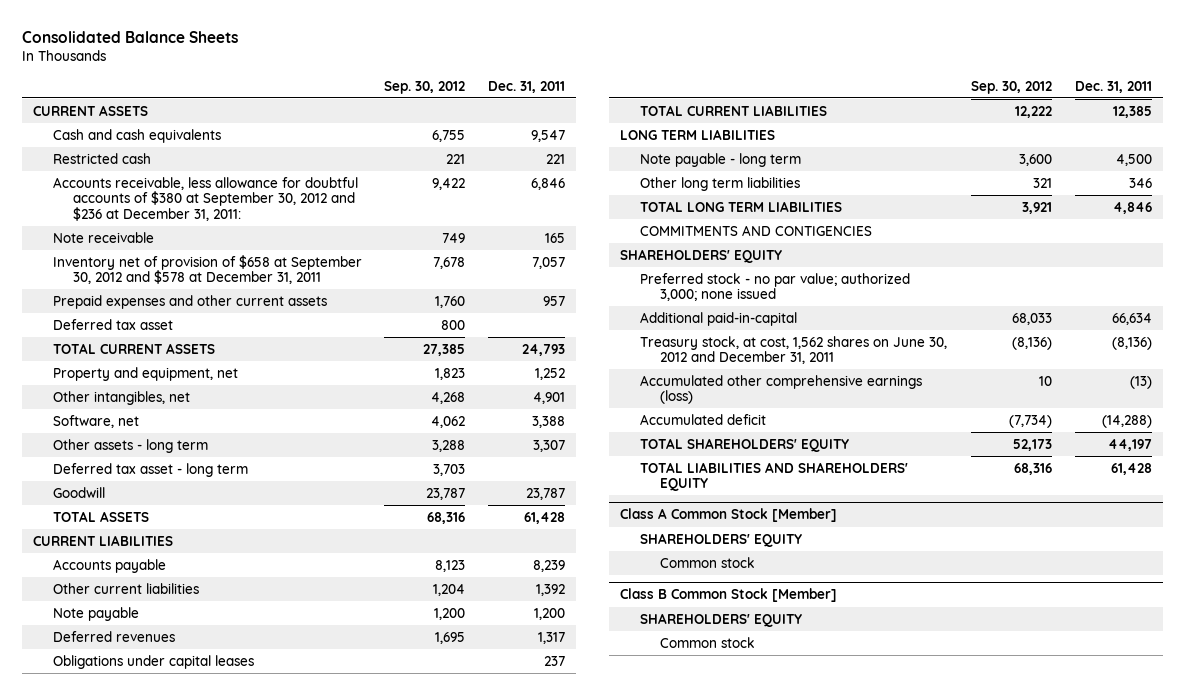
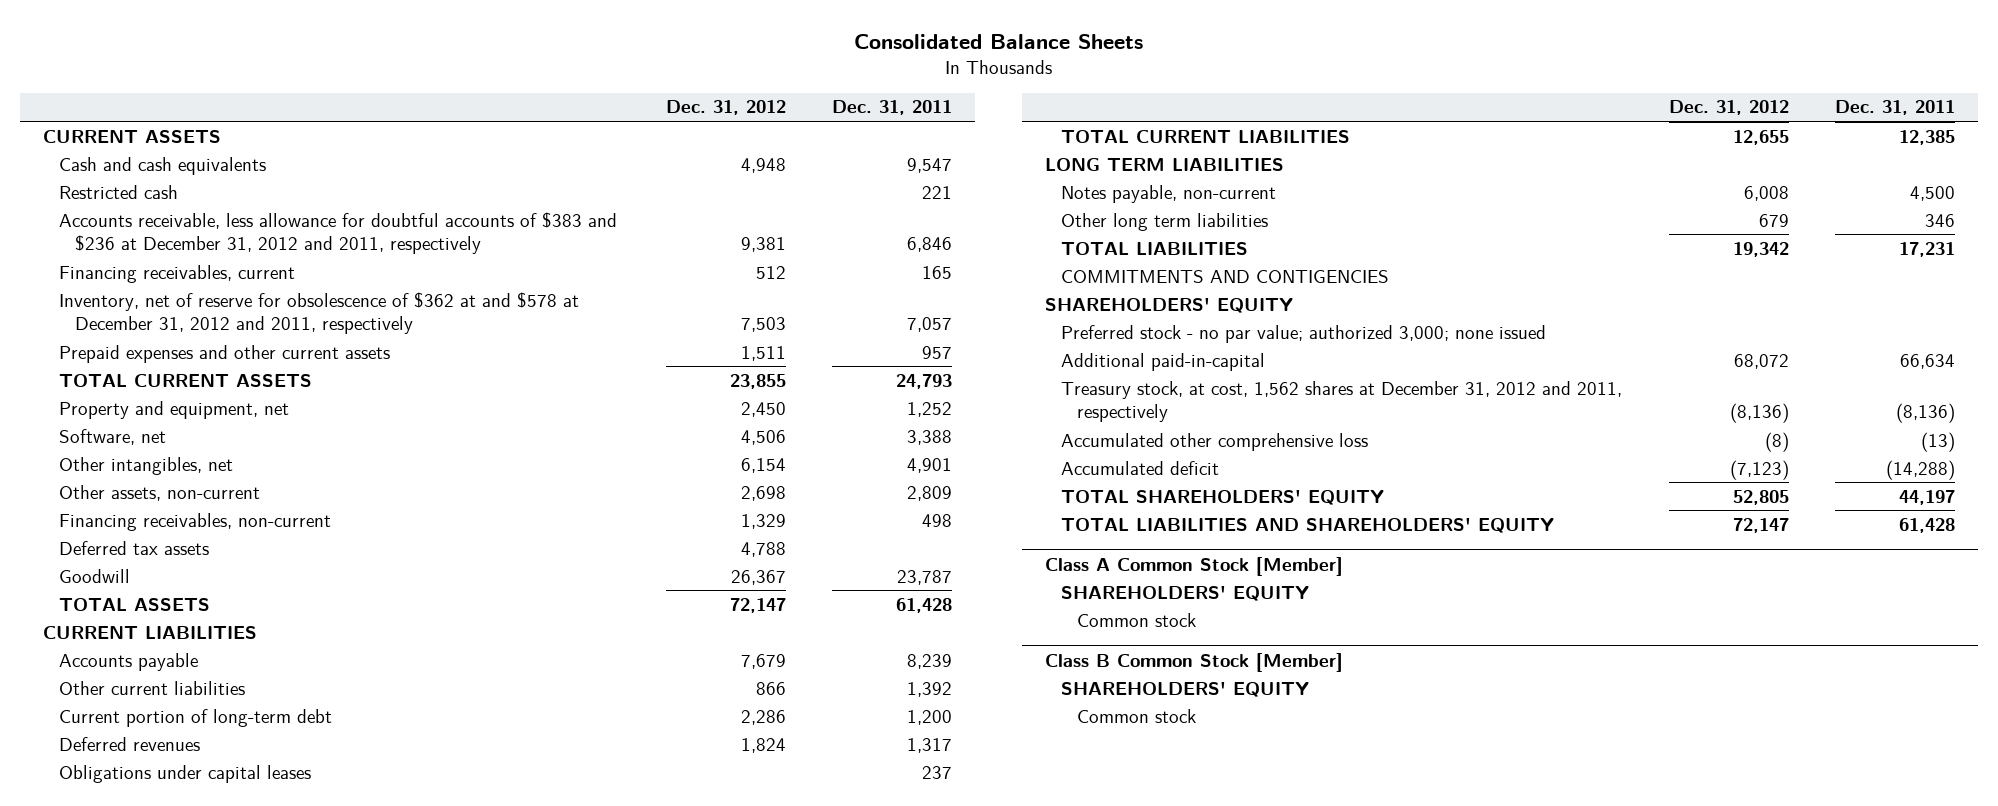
- | Sep. 30, 2012 | Dec. 31, 2011
+ | Dec. 31, 2012 | Dec. 31, 2011
- Accounts receivable, less allowance for doubtful accounts of $380 at September 30, 2012 and $236 at December 31, 2011: | 9,422 | 6,846
- Note receivable | 749 | 165
- Inventory net of provision of $658 at September 30, 2012 and $578 at December 31, 2011 | 7,678 | 7,057
+ Accounts receivable, less allowance for doubtful accounts of $383 and $236 at December 31, 2012 and 2011, respectively | 9,381 | 6,846
+ Financing receivables, current | 512 | 165
+ Inventory, net of reserve for obsolescence of $362 at and $578 at December 31, 2012 and 2011, respectively | 7,503 | 7,057
- Deferred tax asset | 800 |
- Other assets - long term | 3,288 | 3,307
- Deferred tax asset - long term | 3,703 |
moved down: Other intangibles, net | 6,154 | 4,901
+ Other assets, non-current | 2,698 | 2,809
+ Financing receivables, non-current | 1,329 | 498
+ Deferred tax assets | 4,788 |
- Note payable | 1,200 | 1,200
+ Current portion of long-term debt | 2,286 | 1,200
- Note payable - long term | 3,600 | 4,500
+ Notes payable, non-current | 6,008 | 4,500
- TOTAL LONG TERM LIABILITIES | 3,921 | 4,846
+ TOTAL LIABILITIES | 19,342 | 17,231
- Treasury stock, at cost, 1,562 shares on June 30, 2012 and December 31, 2011 | (8,136) | (8,136)
- Accumulated other comprehensive earnings (loss) | 10 | (13)
+ Treasury stock, at cost, 1,562 shares at December 31, 2012 and 2011, respectively | (8,136) | (8,136)
+ Accumulated other comprehensive loss | (8) | (13)

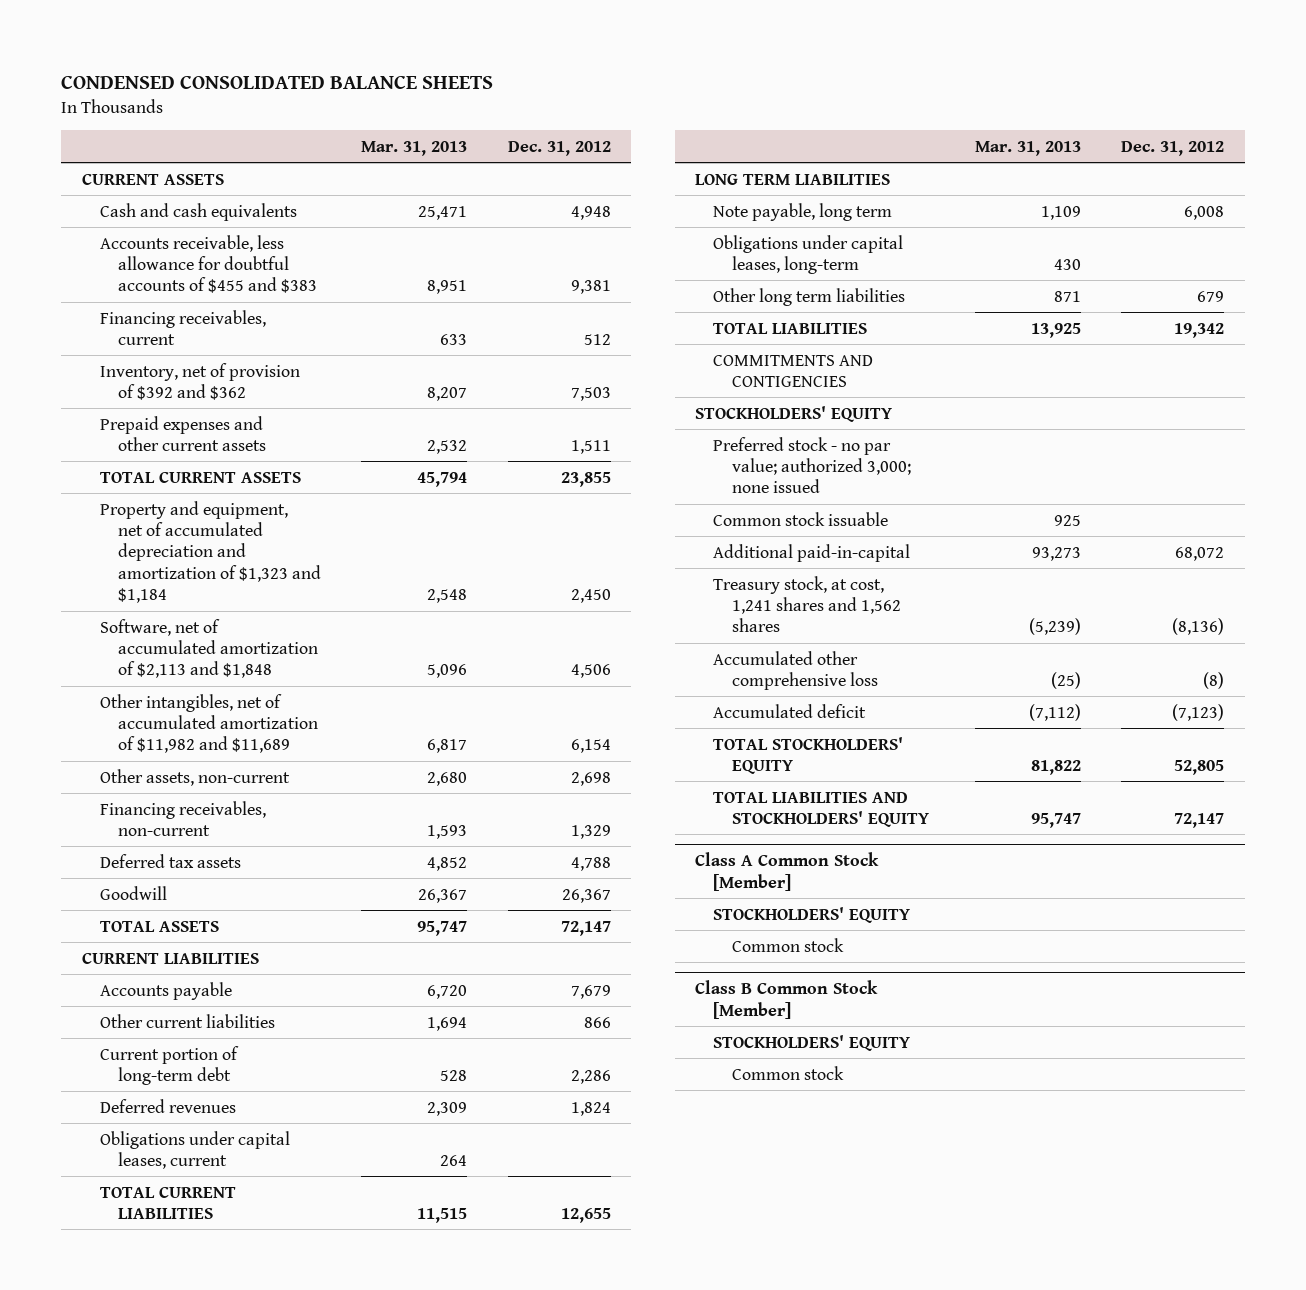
- Consolidated Balance Sheets
+ CONDENSED CONSOLIDATED BALANCE SHEETS
- | Dec. 31, 2012 | Dec. 31, 2011
+ | Mar. 31, 2013 | Dec. 31, 2012
- Restricted cash | | 221
- Accounts receivable, less allowance for doubtful accounts of $383 and $236 at December 31, 2012 and 2011, respectively | 9,381 | 6,846
+ Accounts receivable, less allowance for doubtful accounts of $455 and $383 | 8,951 | 9,381
- Inventory, net of reserve for obsolescence of $362 at and $578 at December 31, 2012 and 2011, respectively | 7,503 | 7,057
+ Inventory, net of provision of $392 and $362 | 8,207 | 7,503
- Property and equipment, net | 2,450 | 1,252
- Software, net | 4,506 | 3,388
- Other intangibles, net | 6,154 | 4,901
+ Property and equipment, net of accumulated depreciation and amortization of $1,323 and $1,184 | 2,548 | 2,450
+ Software, net of accumulated amortization of $2,113 and $1,848 | 5,096 | 4,506
+ Other intangibles, net of accumulated amortization of $11,982 and $11,689 | 6,817 | 6,154
- Obligations under capital leases | | 237
+ Obligations under capital leases, current | 264 |
- Notes payable, non-current | 6,008 | 4,500
+ Note payable, long term | 1,109 | 6,008
+ Obligations under capital leases, long-term | 430 |
- SHAREHOLDERS' EQUITY
+ STOCKHOLDERS' EQUITY
+ Common stock issuable | 925 |
- Treasury stock, at cost, 1,562 shares at December 31, 2012 and 2011, respectively | (8,136) | (8,136)
+ Treasury stock, at cost, 1,241 shares and 1,562 shares | (5,239) | (8,136)
- TOTAL SHAREHOLDERS' EQUITY | 52,805 | 44,197
- TOTAL LIABILITIES AND SHAREHOLDERS' EQUITY | 72,147 | 61,428
+ TOTAL STOCKHOLDERS' EQUITY | 81,822 | 52,805
+ TOTAL LIABILITIES AND STOCKHOLDERS' EQUITY | 95,747 | 72,147
@ Class A Common Stock [Member]
- SHAREHOLDERS' EQUITY
+ STOCKHOLDERS' EQUITY
@ Class B Common Stock [Member]
- SHAREHOLDERS' EQUITY
+ STOCKHOLDERS' EQUITY

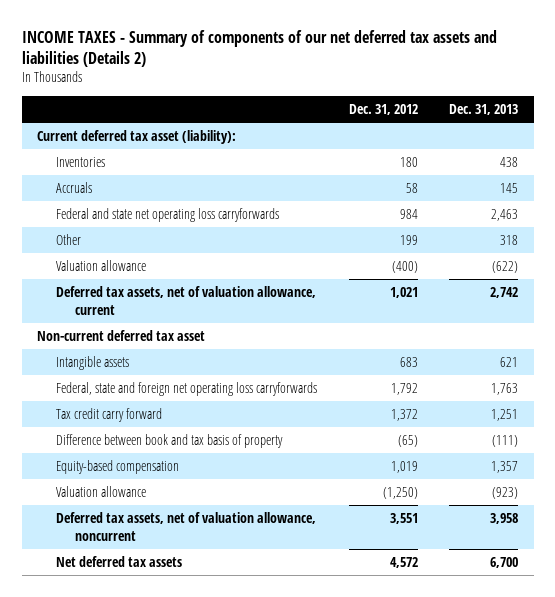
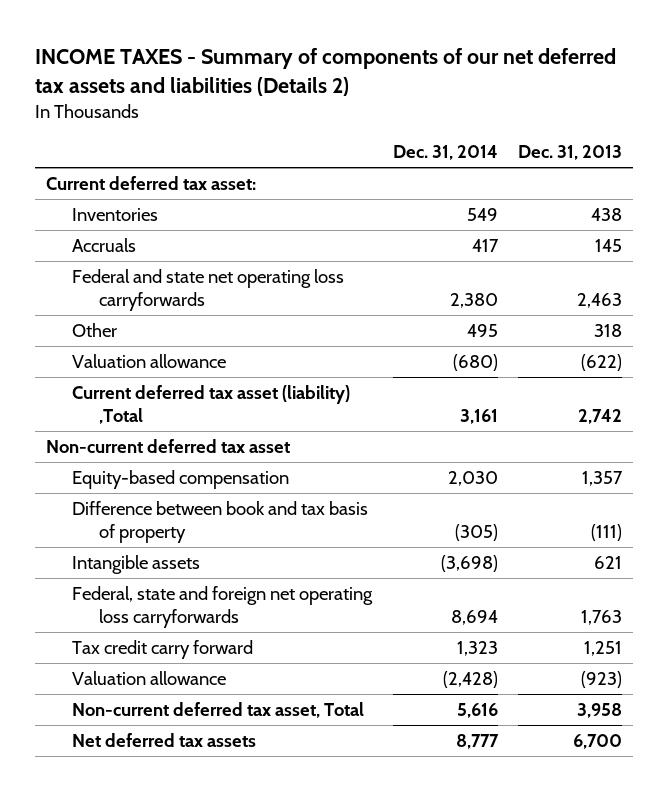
- | Dec. 31, 2012 | Dec. 31, 2013
+ | Dec. 31, 2014 | Dec. 31, 2013
- Current deferred tax asset (liability):
+ Current deferred tax asset:
- Deferred tax assets, net of valuation allowance, current | 1,021 | 2,742
+ Current deferred tax asset (liability) ,Total | 3,161 | 2,742
moved up: Equity-based compensation | 2,030 | 1,357
moved up: Difference between book and tax basis of property | (305) | (111)
- Deferred tax assets, net of valuation allowance, noncurrent | 3,551 | 3,958
+ Non-current deferred tax asset, Total | 5,616 | 3,958

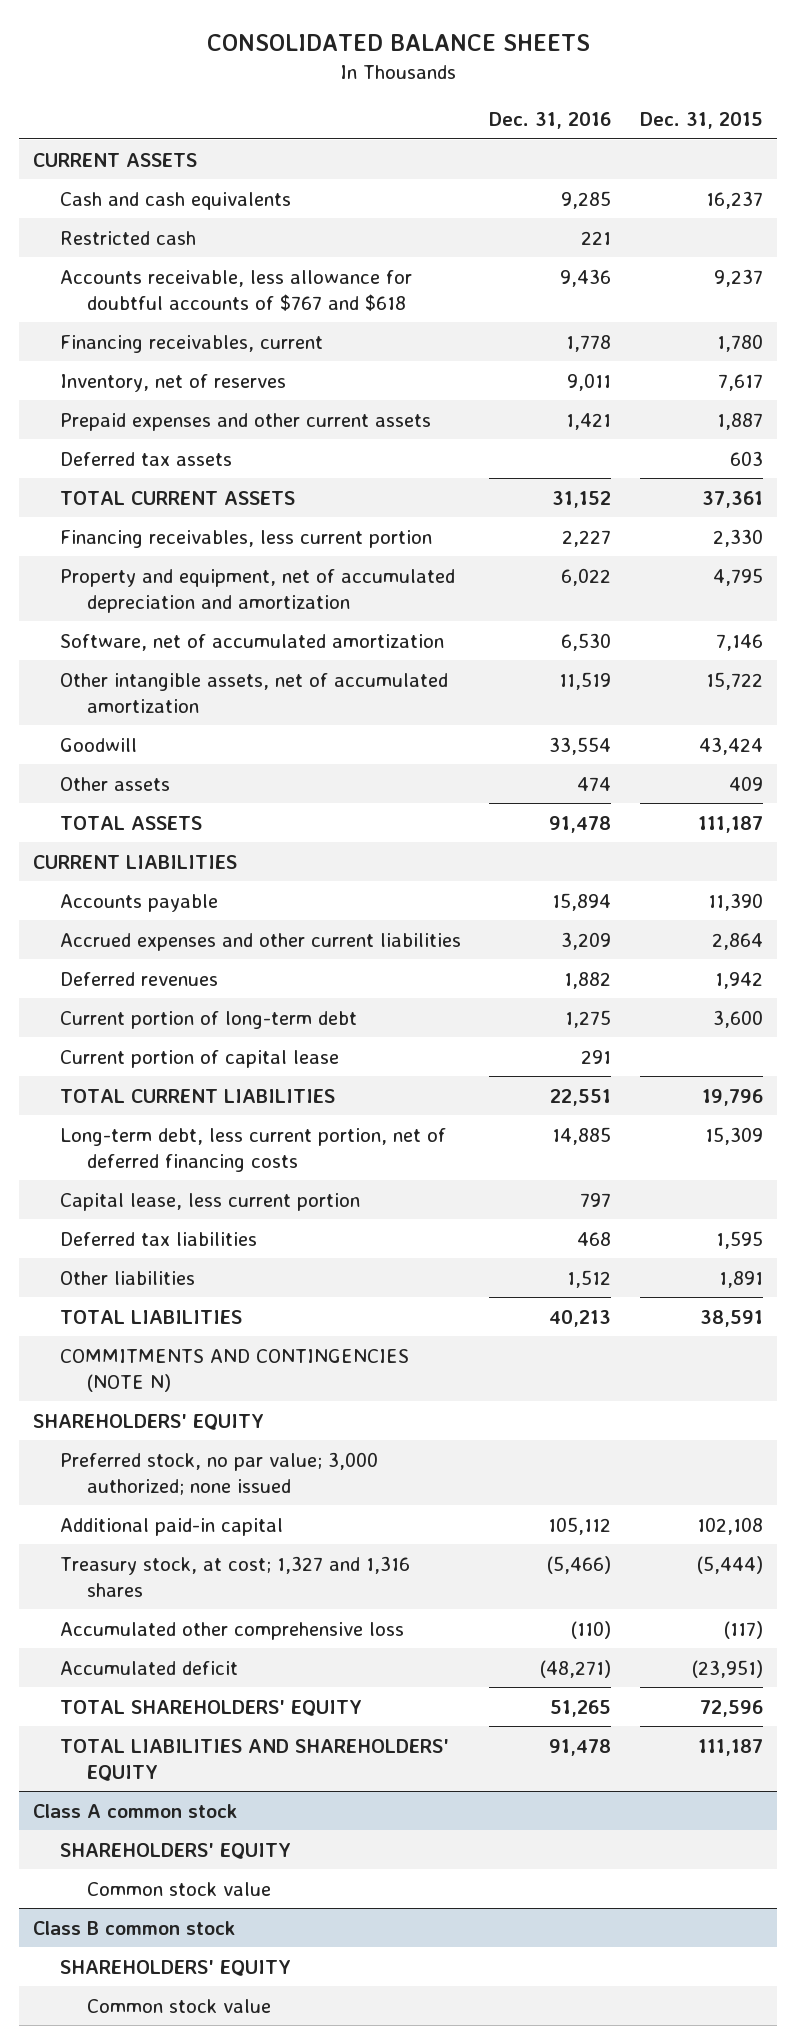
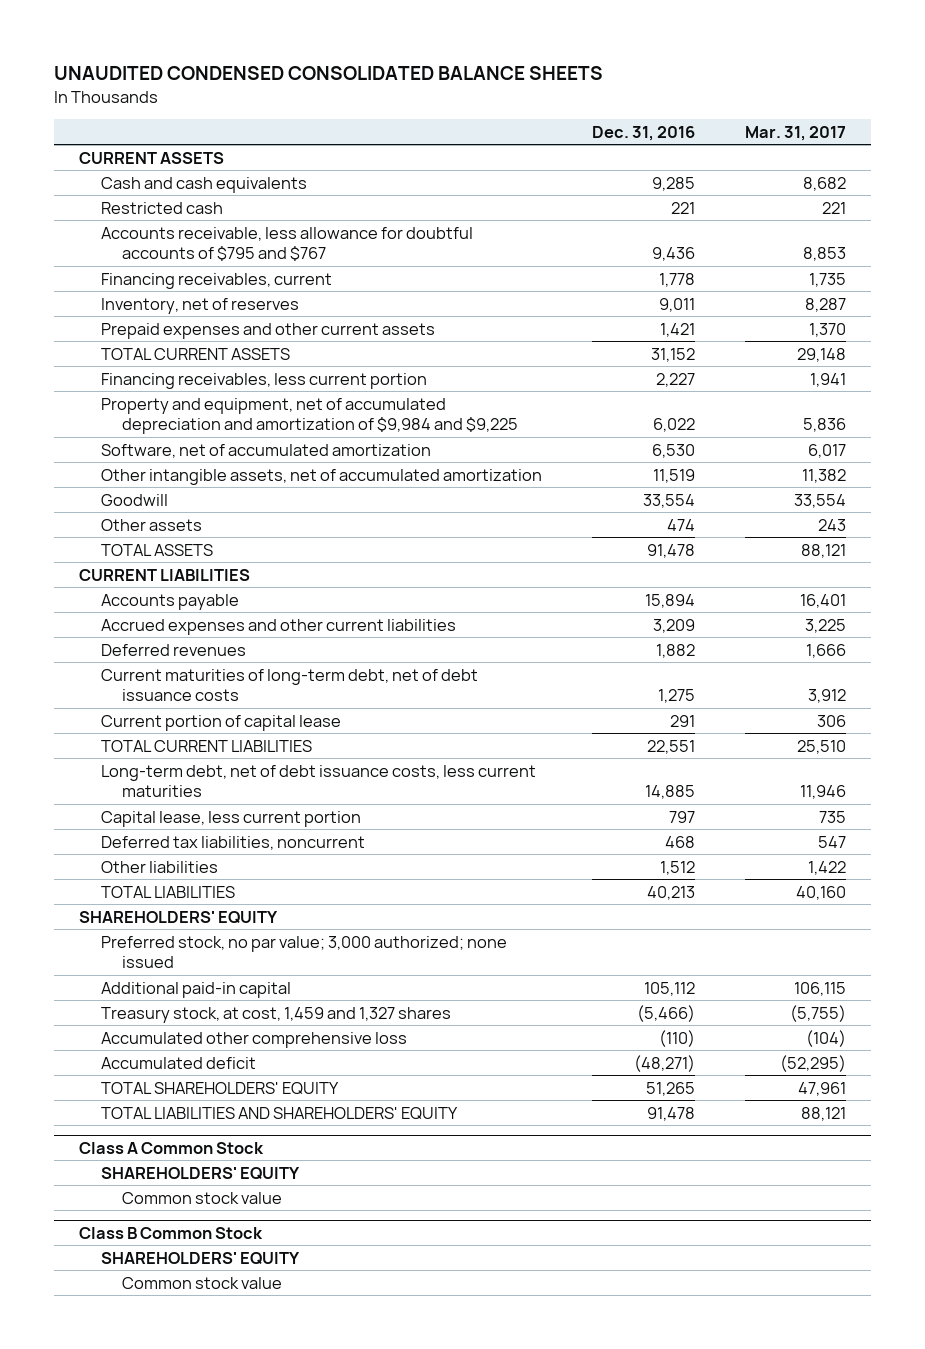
- CONSOLIDATED BALANCE SHEETS
+ UNAUDITED CONDENSED CONSOLIDATED BALANCE SHEETS
- | Dec. 31, 2016 | Dec. 31, 2015
+ | Dec. 31, 2016 | Mar. 31, 2017
- Accounts receivable, less allowance for doubtful accounts of $767 and $618 | 9,436 | 9,237
+ Accounts receivable, less allowance for doubtful accounts of $795 and $767 | 9,436 | 8,853
- Deferred tax assets | | 603
- Property and equipment, net of accumulated depreciation and amortization | 6,022 | 4,795
+ Property and equipment, net of accumulated depreciation and amortization of $9,984 and $9,225 | 6,022 | 5,836
- Current portion of long-term debt | 1,275 | 3,600
+ Current maturities of long-term debt, net of debt issuance costs | 1,275 | 3,912
- Long-term debt, less current portion, net of deferred financing costs | 14,885 | 15,309
+ Long-term debt, net of debt issuance costs, less current maturities | 14,885 | 11,946
- Deferred tax liabilities | 468 | 1,595
+ Deferred tax liabilities, noncurrent | 468 | 547
- COMMITMENTS AND CONTINGENCIES (NOTE N)
- Treasury stock, at cost; 1,327 and 1,316 shares | (5,466) | (5,444)
+ Treasury stock, at cost, 1,459 and 1,327 shares | (5,466) | (5,755)
- Class A common stock
+ Class A Common Stock
- Class B common stock
+ Class B Common Stock

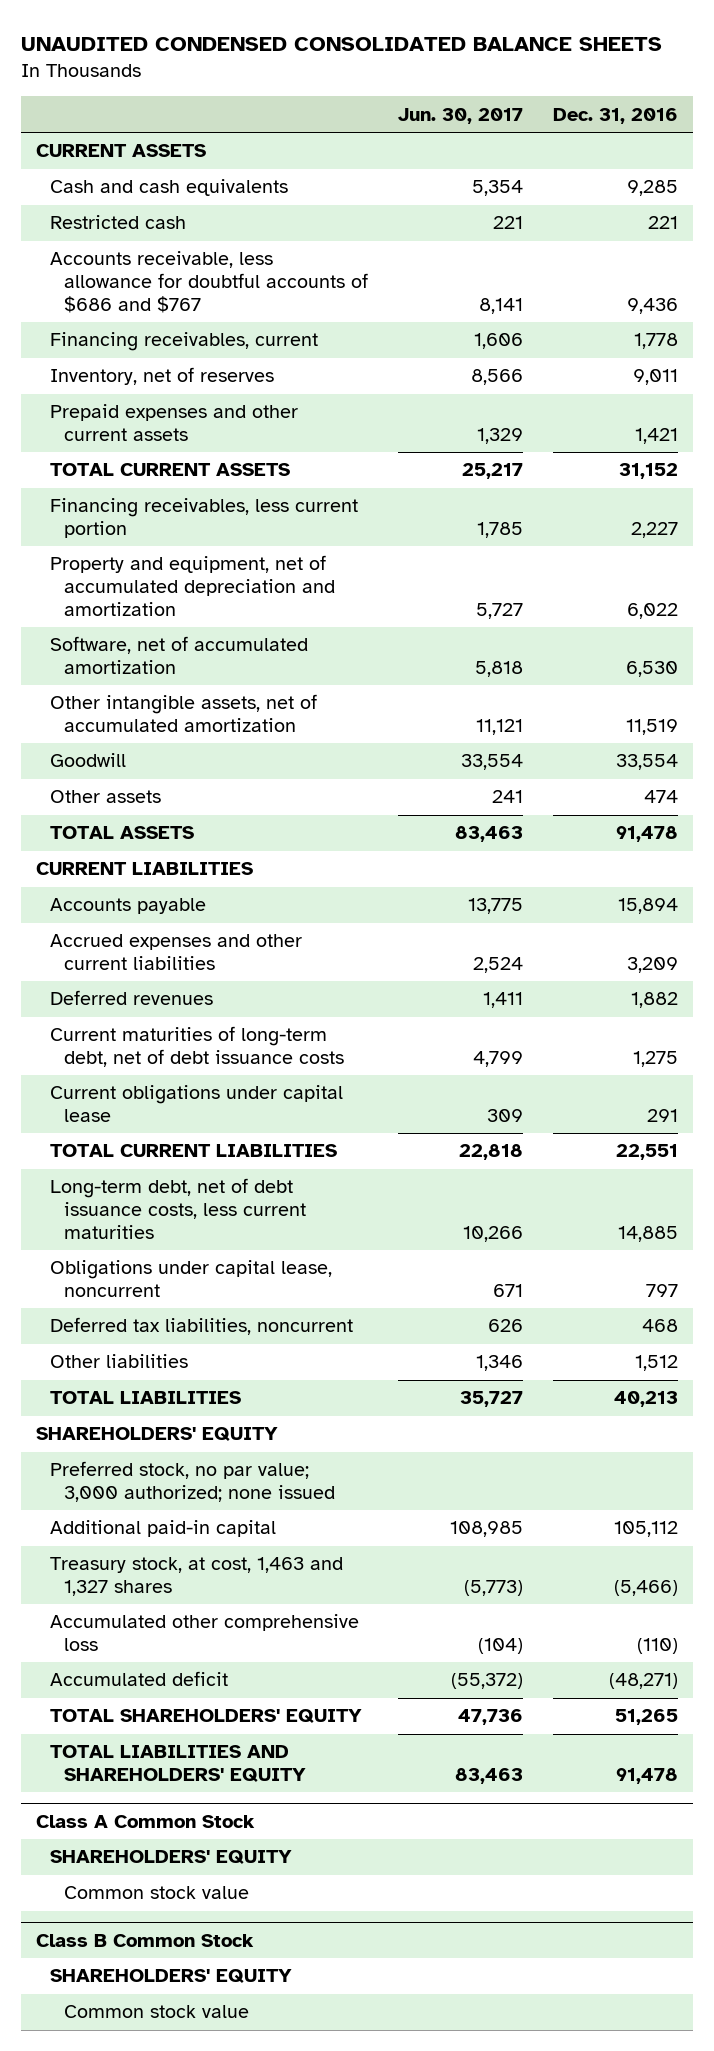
- | Dec. 31, 2016 | Mar. 31, 2017
+ | Jun. 30, 2017 | Dec. 31, 2016
- Accounts receivable, less allowance for doubtful accounts of $795 and $767 | 9,436 | 8,853
+ Accounts receivable, less allowance for doubtful accounts of $686 and $767 | 8,141 | 9,436
- Property and equipment, net of accumulated depreciation and amortization of $9,984 and $9,225 | 6,022 | 5,836
+ Property and equipment, net of accumulated depreciation and amortization | 5,727 | 6,022
- Current portion of capital lease | 291 | 306
+ Current obligations under capital lease | 309 | 291
- Capital lease, less current portion | 797 | 735
+ Obligations under capital lease, noncurrent | 671 | 797
- Treasury stock, at cost, 1,459 and 1,327 shares | (5,466) | (5,755)
+ Treasury stock, at cost, 1,463 and 1,327 shares | (5,773) | (5,466)

